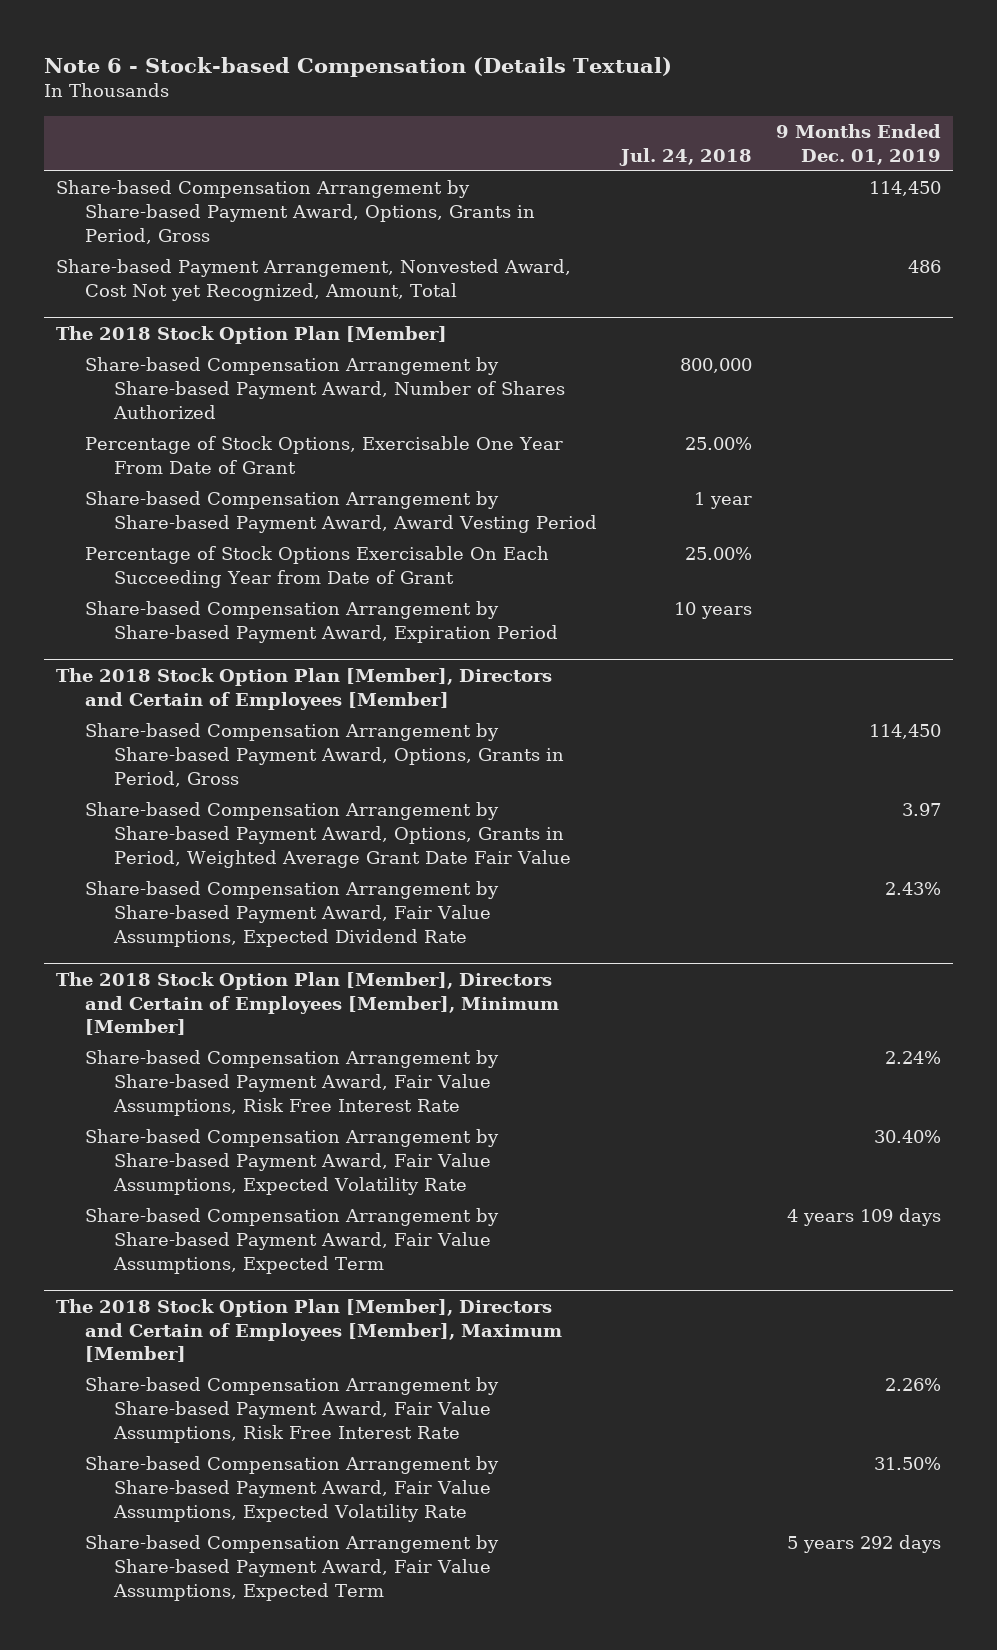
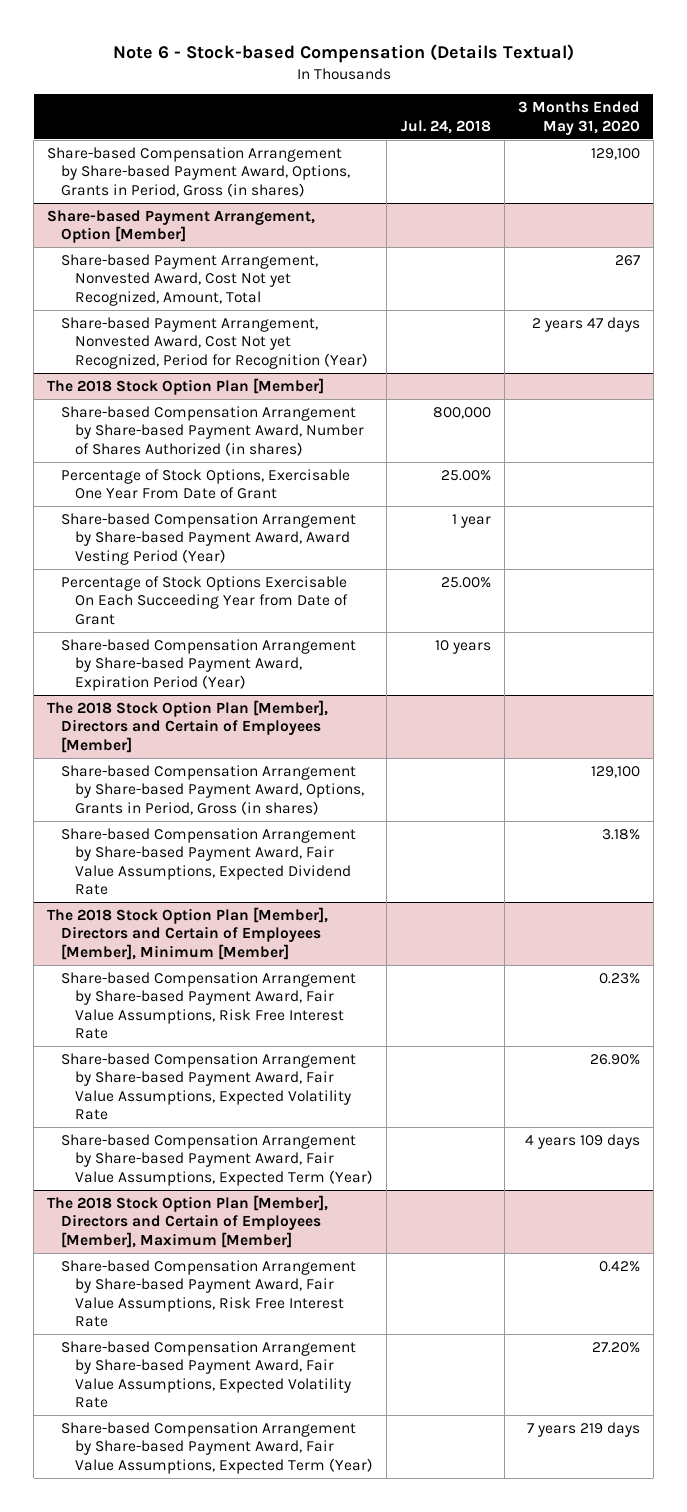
- | Jul. 24, 2018 | 9 Months Ended Dec. 01, 2019
+ | Jul. 24, 2018 | 3 Months Ended May 31, 2020
- Share-based Compensation Arrangement by Share-based Payment Award, Options, Grants in Period, Gross | | 114,450
- Share-based Payment Arrangement, Nonvested Award, Cost Not yet Recognized, Amount, Total | | 486
+ Share-based Compensation Arrangement by Share-based Payment Award, Options, Grants in Period, Gross (in shares) | | 129,100
+ Share-based Payment Arrangement, Option [Member]
+ Share-based Payment Arrangement, Nonvested Award, Cost Not yet Recognized, Amount, Total | | 267
+ Share-based Payment Arrangement, Nonvested Award, Cost Not yet Recognized, Period for Recognition (Year) | | 2 years 47 days
@ The 2018 Stock Option Plan [Member]
- Share-based Compensation Arrangement by Share-based Payment Award, Number of Shares Authorized | 800,000 |
+ Share-based Compensation Arrangement by Share-based Payment Award, Number of Shares Authorized (in shares) | 800,000 |
- Share-based Compensation Arrangement by Share-based Payment Award, Award Vesting Period | 1 year |
+ Share-based Compensation Arrangement by Share-based Payment Award, Award Vesting Period (Year) | 1 year |
- Share-based Compensation Arrangement by Share-based Payment Award, Expiration Period | 10 years |
+ Share-based Compensation Arrangement by Share-based Payment Award, Expiration Period (Year) | 10 years |
@ The 2018 Stock Option Plan [Member], Directors and Certain of Employees [Member]
- Share-based Compensation Arrangement by Share-based Payment Award, Options, Grants in Period, Gross | | 114,450
- Share-based Compensation Arrangement by Share-based Payment Award, Options, Grants in Period, Weighted Average Grant Date Fair Value | | 3.97
+ Share-based Compensation Arrangement by Share-based Payment Award, Options, Grants in Period, Gross (in shares) | | 129,100
@ The 2018 Stock Option Plan [Member], Directors and Certain of Employees [Member], Minimum [Member]
- Share-based Compensation Arrangement by Share-based Payment Award, Fair Value Assumptions, Expected Term | | 4 years 109 days
+ Share-based Compensation Arrangement by Share-based Payment Award, Fair Value Assumptions, Expected Term (Year) | | 4 years 109 days
@ The 2018 Stock Option Plan [Member], Directors and Certain of Employees [Member], Maximum [Member]
- Share-based Compensation Arrangement by Share-based Payment Award, Fair Value Assumptions, Expected Term | | 5 years 292 days
+ Share-based Compensation Arrangement by Share-based Payment Award, Fair Value Assumptions, Expected Term (Year) | | 7 years 219 days

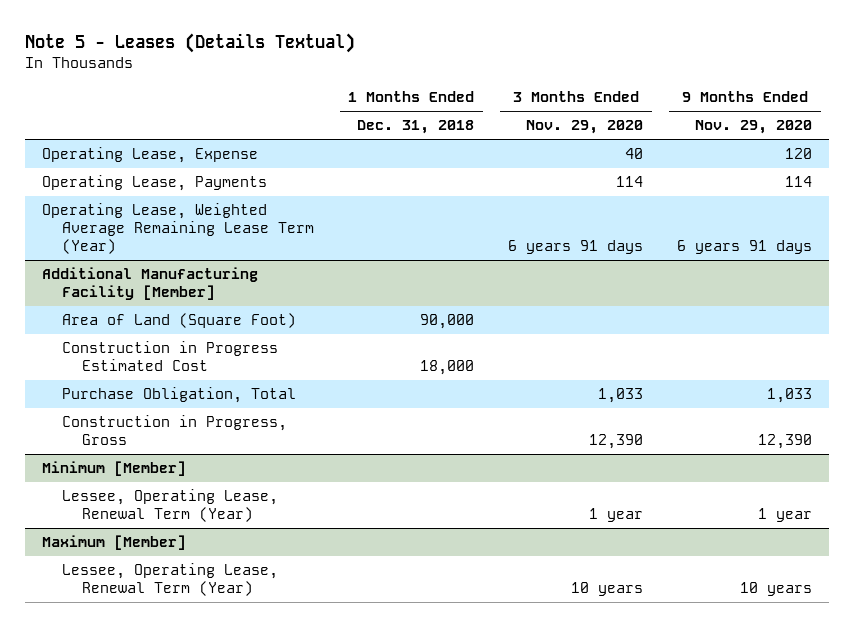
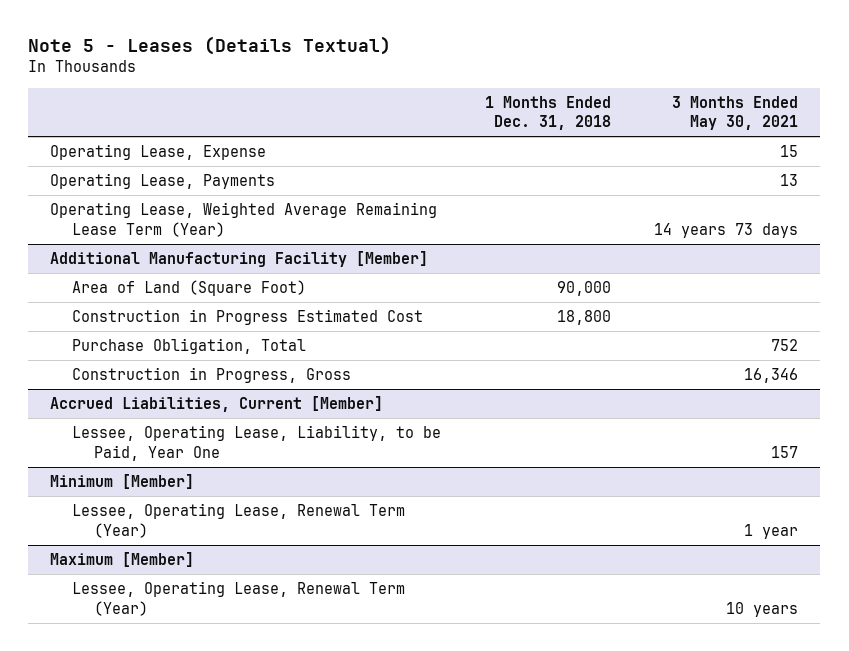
- | 1 Months Ended Dec. 31, 2018 | 3 Months Ended Nov. 29, 2020 | 9 Months Ended Nov. 29, 2020
+ | 1 Months Ended Dec. 31, 2018 | 3 Months Ended May 30, 2021
@ Additional Manufacturing Facility [Member]
- Construction in Progress Estimated Cost | 18,000 | |
+ Construction in Progress Estimated Cost | 18,800 |
+ Accrued Liabilities, Current [Member]
+ Lessee, Operating Lease, Liability, to be Paid, Year One | | 157

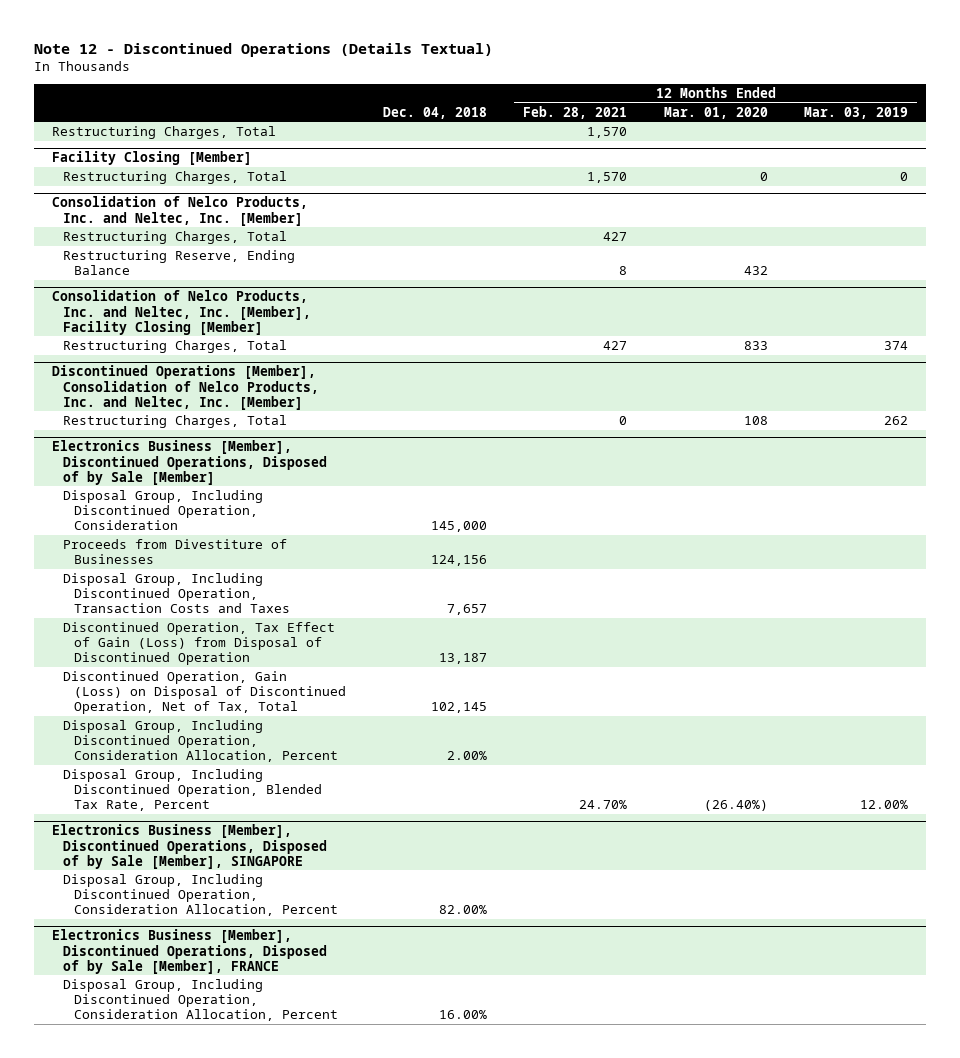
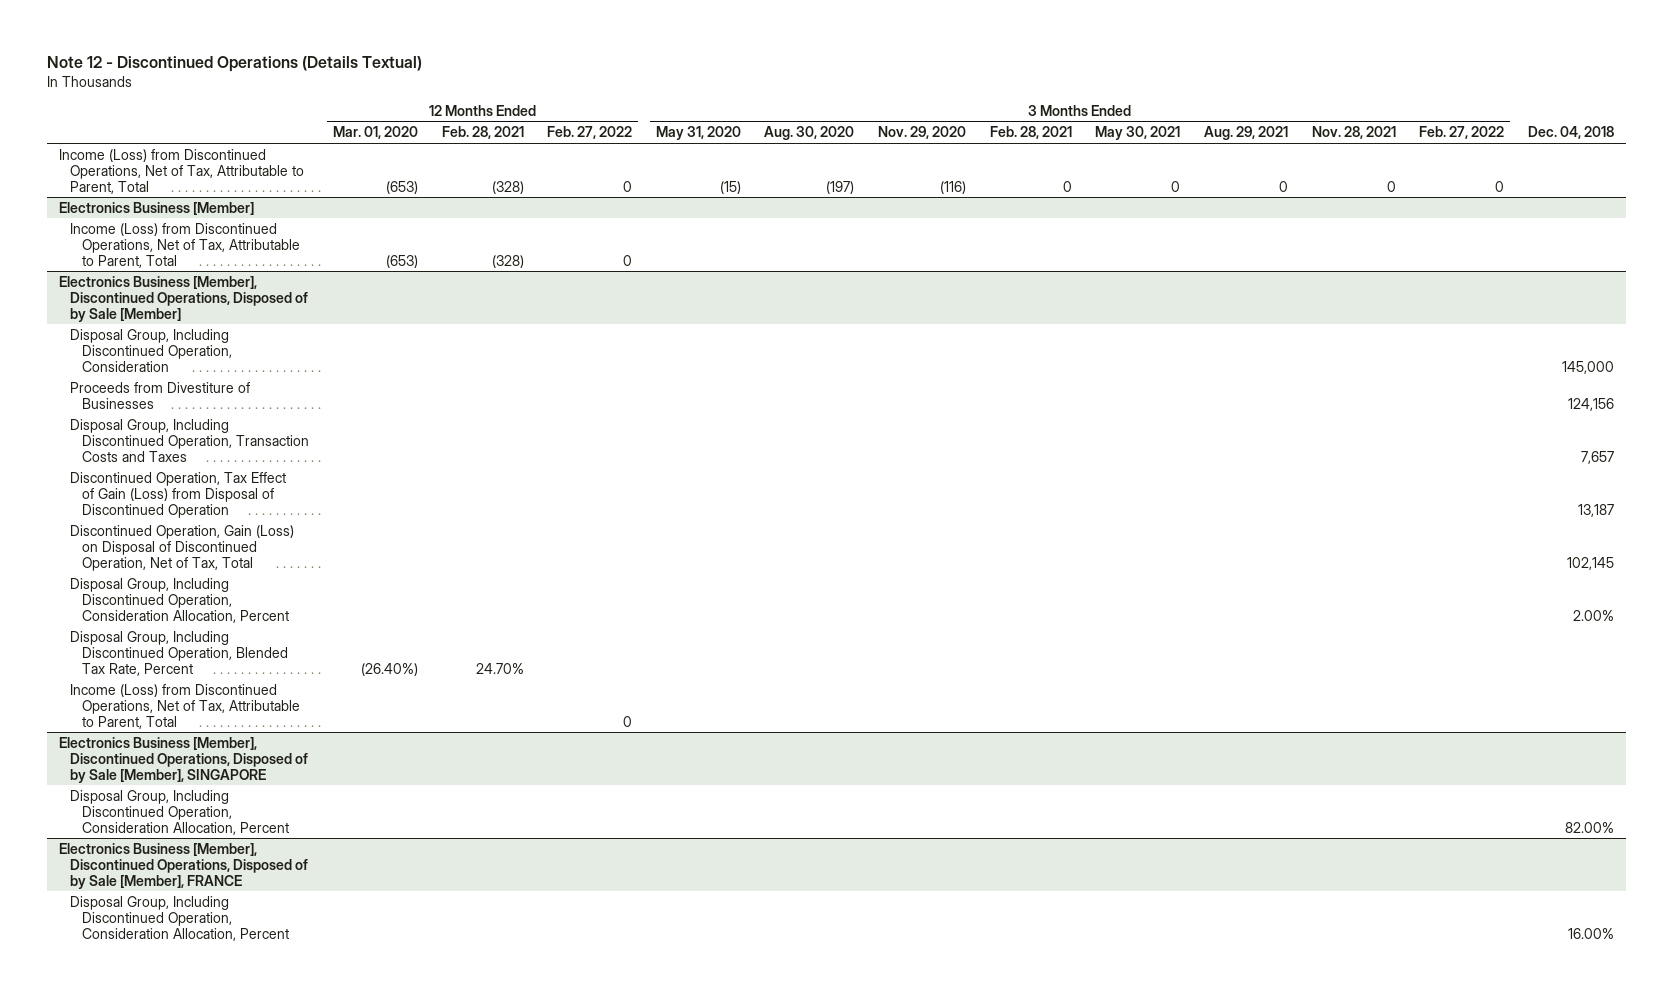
- | Dec. 04, 2018 | 12 Months Ended Feb. 28, 2021 | 12 Months Ended Mar. 01, 2020 | 12 Months Ended Mar. 03, 2019
+ | 12 Months Ended Mar. 01, 2020 | 12 Months Ended Feb. 28, 2021 | 12 Months Ended Feb. 27, 2022 | 3 Months Ended May 31, 2020 | 3 Months Ended Aug. 30, 2020 | 3 Months Ended Nov. 29, 2020 | 3 Months Ended Feb. 28, 2021 | 3 Months Ended May 30, 2021 | 3 Months Ended Aug. 29, 2021 | 3 Months Ended Nov. 28, 2021 | 3 Months Ended Feb. 27, 2022 | Dec. 04, 2018
- Restructuring Charges, Total | | 1,570 | |
- Facility Closing [Member]
- Restructuring Charges, Total | | 1,570 | 0 | 0
- Consolidation of Nelco Products, Inc. and Neltec, Inc. [Member]
- Restructuring Charges, Total | | 427 | |
- Restructuring Reserve, Ending Balance | | 8 | 432 |
- Consolidation of Nelco Products, Inc. and Neltec, Inc. [Member], Facility Closing [Member]
- Restructuring Charges, Total | | 427 | 833 | 374
- Discontinued Operations [Member], Consolidation of Nelco Products, Inc. and Neltec, Inc. [Member]
- Restructuring Charges, Total | | 0 | 108 | 262
+ Income (Loss) from Discontinued Operations, Net of Tax, Attributable to Parent, Total | (653) | (328) | 0 | (15) | (197) | (116) | 0 | 0 | 0 | 0 | 0 |
+ Electronics Business [Member]
+ Income (Loss) from Discontinued Operations, Net of Tax, Attributable to Parent, Total | (653) | (328) | 0 | | | | | | | | |
@ Electronics Business [Member], Discontinued Operations, Disposed of by Sale [Member]
+ Income (Loss) from Discontinued Operations, Net of Tax, Attributable to Parent, Total | | | 0 | | | | | | | | |

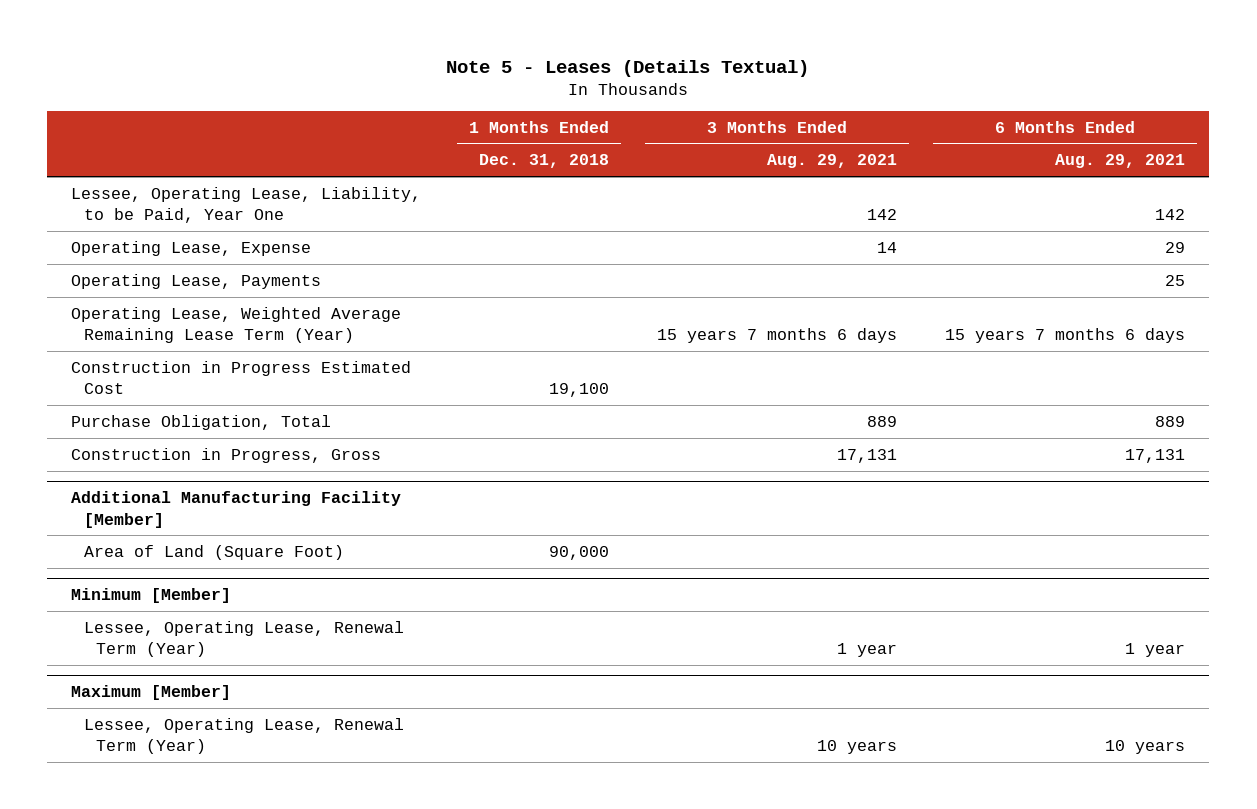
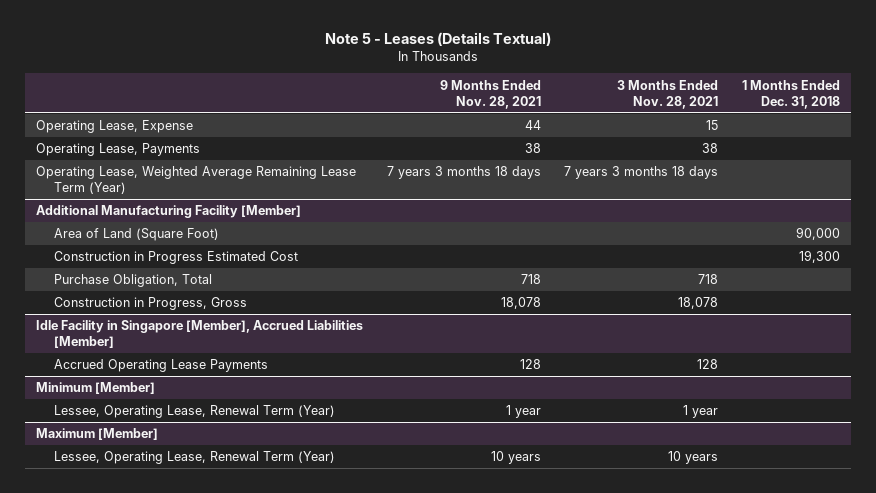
- | 1 Months Ended Dec. 31, 2018 | 3 Months Ended Aug. 29, 2021 | 6 Months Ended Aug. 29, 2021
+ | 9 Months Ended Nov. 28, 2021 | 3 Months Ended Nov. 28, 2021 | 1 Months Ended Dec. 31, 2018
- Lessee, Operating Lease, Liability, to be Paid, Year One | | 142 | 142
- Construction in Progress Estimated Cost | 19,100 | |
- Purchase Obligation, Total | | 889 | 889
- Construction in Progress, Gross | | 17,131 | 17,131
@ Additional Manufacturing Facility [Member]
+ Construction in Progress Estimated Cost | | | 19,300
+ Purchase Obligation, Total | 718 | 718 |
+ Construction in Progress, Gross | 18,078 | 18,078 |
+ Idle Facility in Singapore [Member], Accrued Liabilities [Member]
+ Accrued Operating Lease Payments | 128 | 128 |

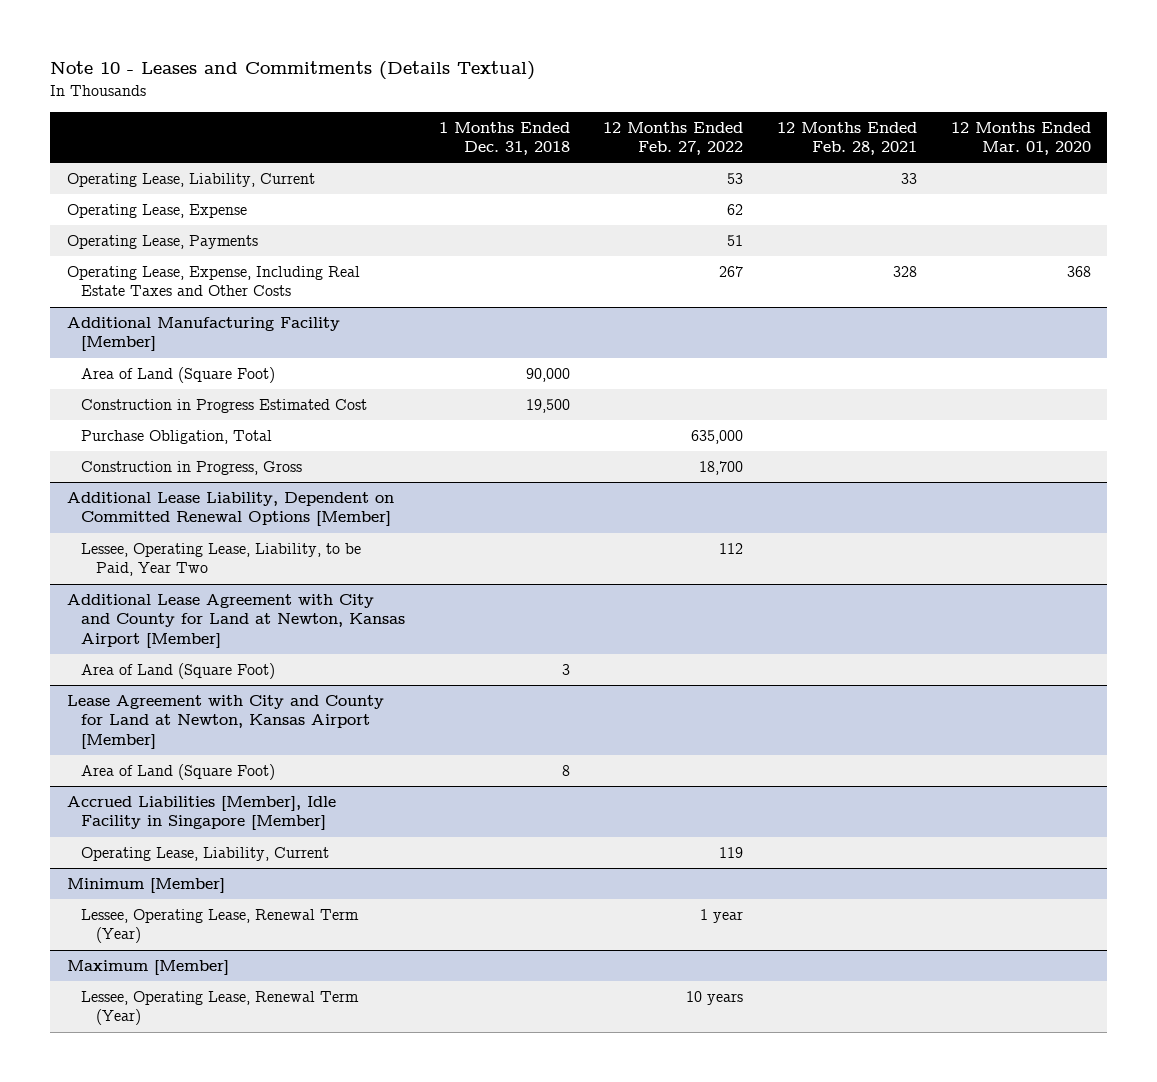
- Note 5 - Leases (Details Textual)
+ Note 10 - Leases and Commitments (Details Textual)
- | 9 Months Ended Nov. 28, 2021 | 3 Months Ended Nov. 28, 2021 | 1 Months Ended Dec. 31, 2018
+ | 1 Months Ended Dec. 31, 2018 | 12 Months Ended Feb. 27, 2022 | 12 Months Ended Feb. 28, 2021 | 12 Months Ended Mar. 01, 2020
+ Operating Lease, Liability, Current | | 53 | 33 |
- Operating Lease, Weighted Average Remaining Lease Term (Year) | 7 years 3 months 18 days | 7 years 3 months 18 days |
+ Operating Lease, Expense, Including Real Estate Taxes and Other Costs | | 267 | 328 | 368
@ Additional Manufacturing Facility [Member]
- Construction in Progress Estimated Cost | | | 19,300
+ Construction in Progress Estimated Cost | 19,500 | | |
- Idle Facility in Singapore [Member], Accrued Liabilities [Member]
- Accrued Operating Lease Payments | 128 | 128 |
+ Additional Lease Liability, Dependent on Committed Renewal Options [Member]
+ Lessee, Operating Lease, Liability, to be Paid, Year Two | | 112 | |
+ Additional Lease Agreement with City and County for Land at Newton, Kansas Airport [Member]
+ Area of Land (Square Foot) | 3 | | |
+ Lease Agreement with City and County for Land at Newton, Kansas Airport [Member]
+ Area of Land (Square Foot) | 8 | | |
+ Accrued Liabilities [Member], Idle Facility in Singapore [Member]
+ Operating Lease, Liability, Current | | 119 | |

